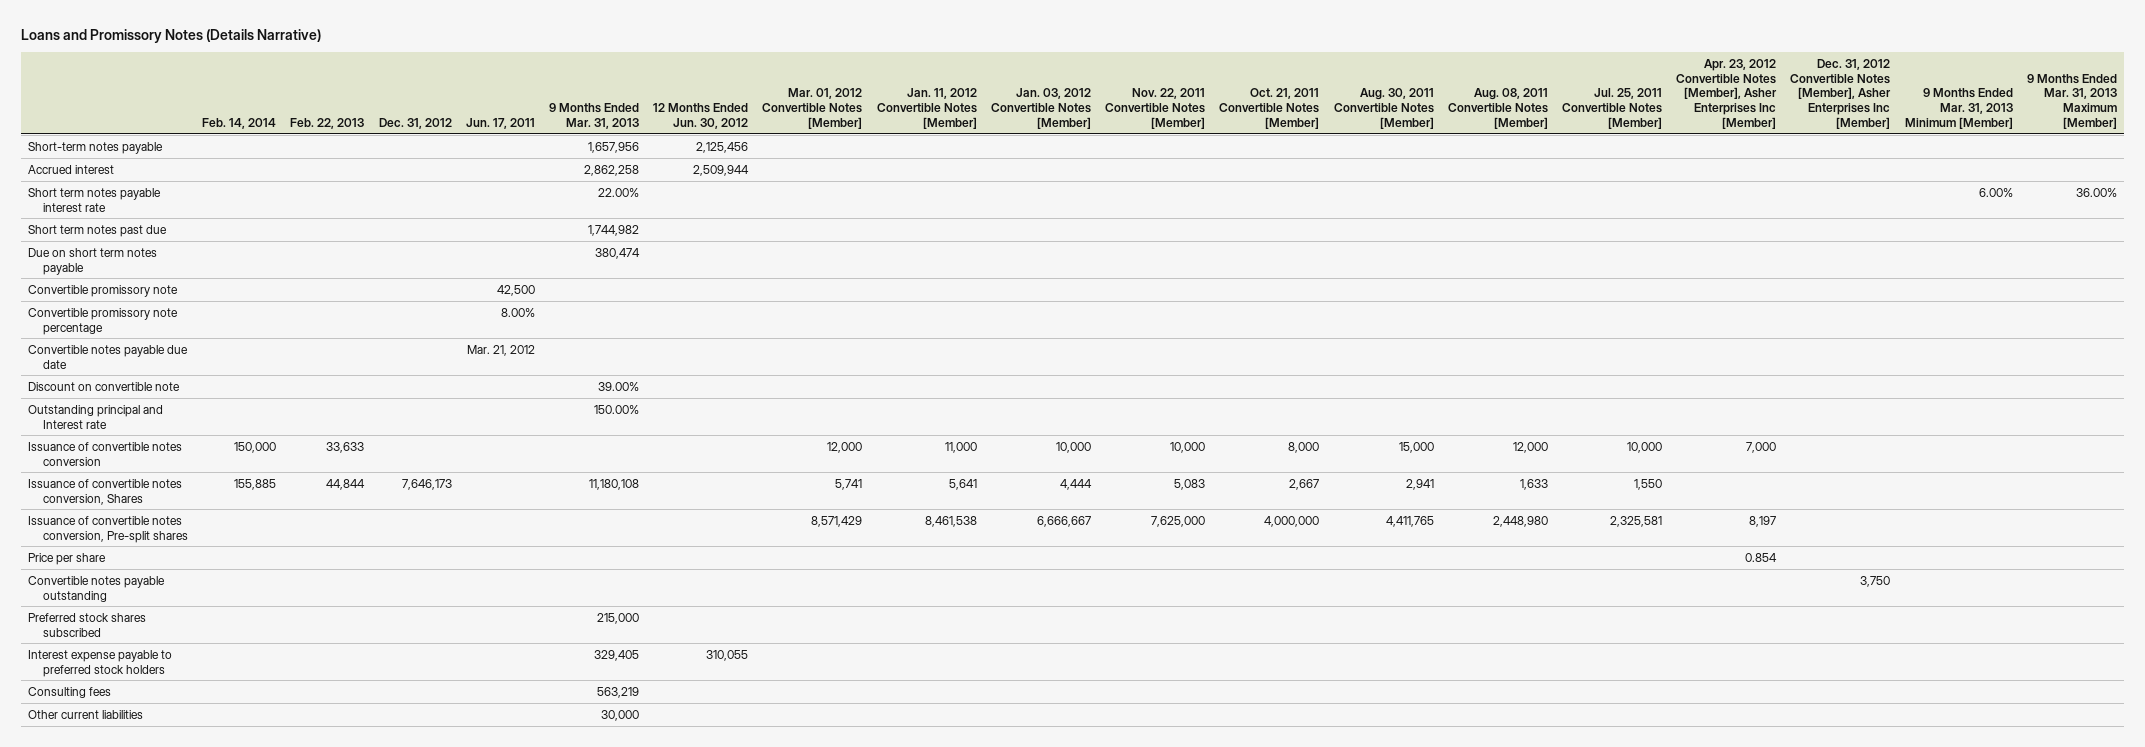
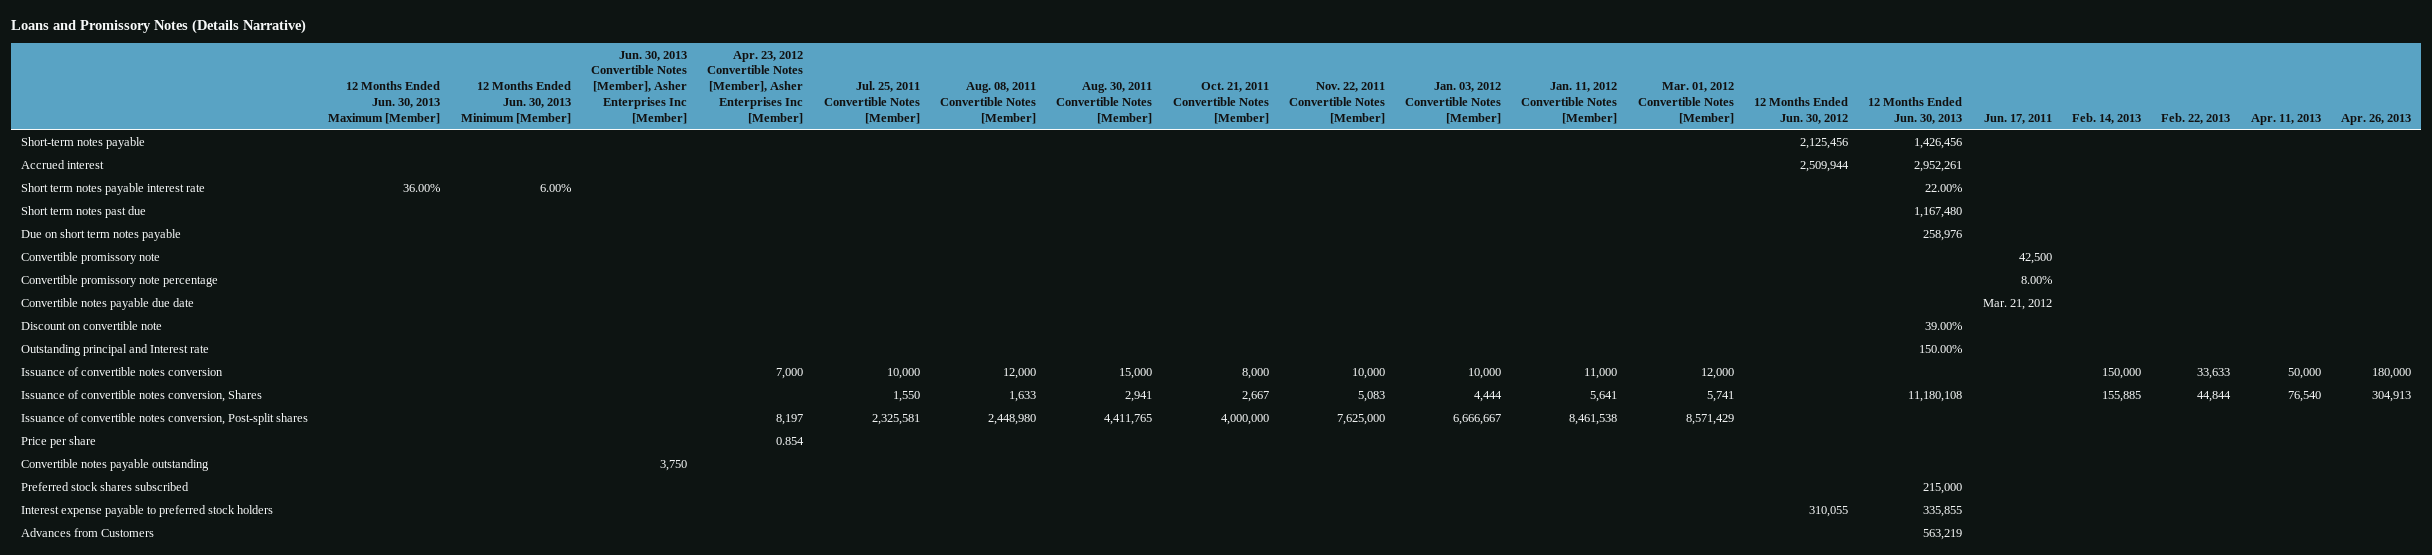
- | Feb. 14, 2014 | Feb. 22, 2013 | Dec. 31, 2012 | Jun. 17, 2011 | 9 Months Ended Mar. 31, 2013 | 12 Months Ended Jun. 30, 2012 | Mar. 01, 2012 Convertible Notes [Member] | Jan. 11, 2012 Convertible Notes [Member] | Jan. 03, 2012 Convertible Notes [Member] | Nov. 22, 2011 Convertible Notes [Member] | Oct. 21, 2011 Convertible Notes [Member] | Aug. 30, 2011 Convertible Notes [Member] | Aug. 08, 2011 Convertible Notes [Member] | Jul. 25, 2011 Convertible Notes [Member] | Apr. 23, 2012 Convertible Notes [Member], Asher Enterprises Inc [Member] | Dec. 31, 2012 Convertible Notes [Member], Asher Enterprises Inc [Member] | 9 Months Ended Mar. 31, 2013 Minimum [Member] | 9 Months Ended Mar. 31, 2013 Maximum [Member]
+ | 12 Months Ended Jun. 30, 2013 Maximum [Member] | 12 Months Ended Jun. 30, 2013 Minimum [Member] | Jun. 30, 2013 Convertible Notes [Member], Asher Enterprises Inc [Member] | Apr. 23, 2012 Convertible Notes [Member], Asher Enterprises Inc [Member] | Jul. 25, 2011 Convertible Notes [Member] | Aug. 08, 2011 Convertible Notes [Member] | Aug. 30, 2011 Convertible Notes [Member] | Oct. 21, 2011 Convertible Notes [Member] | Nov. 22, 2011 Convertible Notes [Member] | Jan. 03, 2012 Convertible Notes [Member] | Jan. 11, 2012 Convertible Notes [Member] | Mar. 01, 2012 Convertible Notes [Member] | 12 Months Ended Jun. 30, 2012 | 12 Months Ended Jun. 30, 2013 | Jun. 17, 2011 | Feb. 14, 2013 | Feb. 22, 2013 | Apr. 11, 2013 | Apr. 26, 2013
- Issuance of convertible notes conversion, Pre-split shares | | | | | | | 8,571,429 | 8,461,538 | 6,666,667 | 7,625,000 | 4,000,000 | 4,411,765 | 2,448,980 | 2,325,581 | 8,197 | | |
+ Issuance of convertible notes conversion, Post-split shares | | | | 8,197 | 2,325,581 | 2,448,980 | 4,411,765 | 4,000,000 | 7,625,000 | 6,666,667 | 8,461,538 | 8,571,429 | | | | | | |
- Consulting fees | | | | | 563,219 | | | | | | | | | | | | |
- Other current liabilities | | | | | 30,000 | | | | | | | | | | | | |
+ Advances from Customers | | | | | | | | | | | | | | 563,219 | | | | |

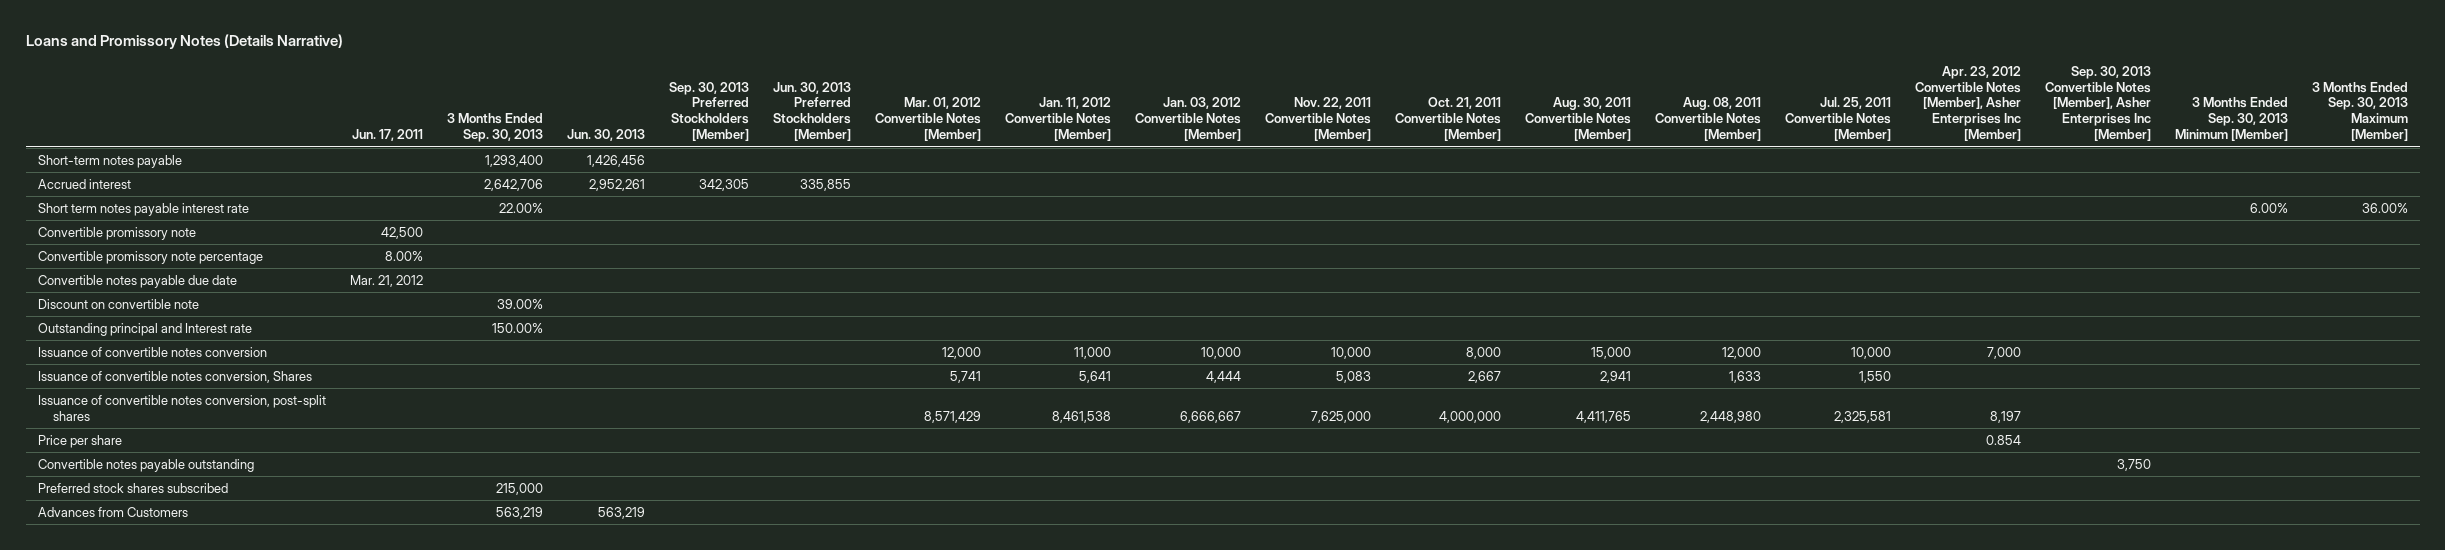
- | 12 Months Ended Jun. 30, 2013 Maximum [Member] | 12 Months Ended Jun. 30, 2013 Minimum [Member] | Jun. 30, 2013 Convertible Notes [Member], Asher Enterprises Inc [Member] | Apr. 23, 2012 Convertible Notes [Member], Asher Enterprises Inc [Member] | Jul. 25, 2011 Convertible Notes [Member] | Aug. 08, 2011 Convertible Notes [Member] | Aug. 30, 2011 Convertible Notes [Member] | Oct. 21, 2011 Convertible Notes [Member] | Nov. 22, 2011 Convertible Notes [Member] | Jan. 03, 2012 Convertible Notes [Member] | Jan. 11, 2012 Convertible Notes [Member] | Mar. 01, 2012 Convertible Notes [Member] | 12 Months Ended Jun. 30, 2012 | 12 Months Ended Jun. 30, 2013 | Jun. 17, 2011 | Feb. 14, 2013 | Feb. 22, 2013 | Apr. 11, 2013 | Apr. 26, 2013
+ | Jun. 17, 2011 | 3 Months Ended Sep. 30, 2013 | Jun. 30, 2013 | Sep. 30, 2013 Preferred Stockholders [Member] | Jun. 30, 2013 Preferred Stockholders [Member] | Mar. 01, 2012 Convertible Notes [Member] | Jan. 11, 2012 Convertible Notes [Member] | Jan. 03, 2012 Convertible Notes [Member] | Nov. 22, 2011 Convertible Notes [Member] | Oct. 21, 2011 Convertible Notes [Member] | Aug. 30, 2011 Convertible Notes [Member] | Aug. 08, 2011 Convertible Notes [Member] | Jul. 25, 2011 Convertible Notes [Member] | Apr. 23, 2012 Convertible Notes [Member], Asher Enterprises Inc [Member] | Sep. 30, 2013 Convertible Notes [Member], Asher Enterprises Inc [Member] | 3 Months Ended Sep. 30, 2013 Minimum [Member] | 3 Months Ended Sep. 30, 2013 Maximum [Member]
- Short term notes past due | | | | | | | | | | | | | | 1,167,480 | | | | |
- Due on short term notes payable | | | | | | | | | | | | | | 258,976 | | | | |
- Issuance of convertible notes conversion, Post-split shares | | | | 8,197 | 2,325,581 | 2,448,980 | 4,411,765 | 4,000,000 | 7,625,000 | 6,666,667 | 8,461,538 | 8,571,429 | | | | | | |
+ Issuance of convertible notes conversion, post-split shares | | | | | | 8,571,429 | 8,461,538 | 6,666,667 | 7,625,000 | 4,000,000 | 4,411,765 | 2,448,980 | 2,325,581 | 8,197 | | |
- Interest expense payable to preferred stock holders | | | | | | | | | | | | | 310,055 | 335,855 | | | | |

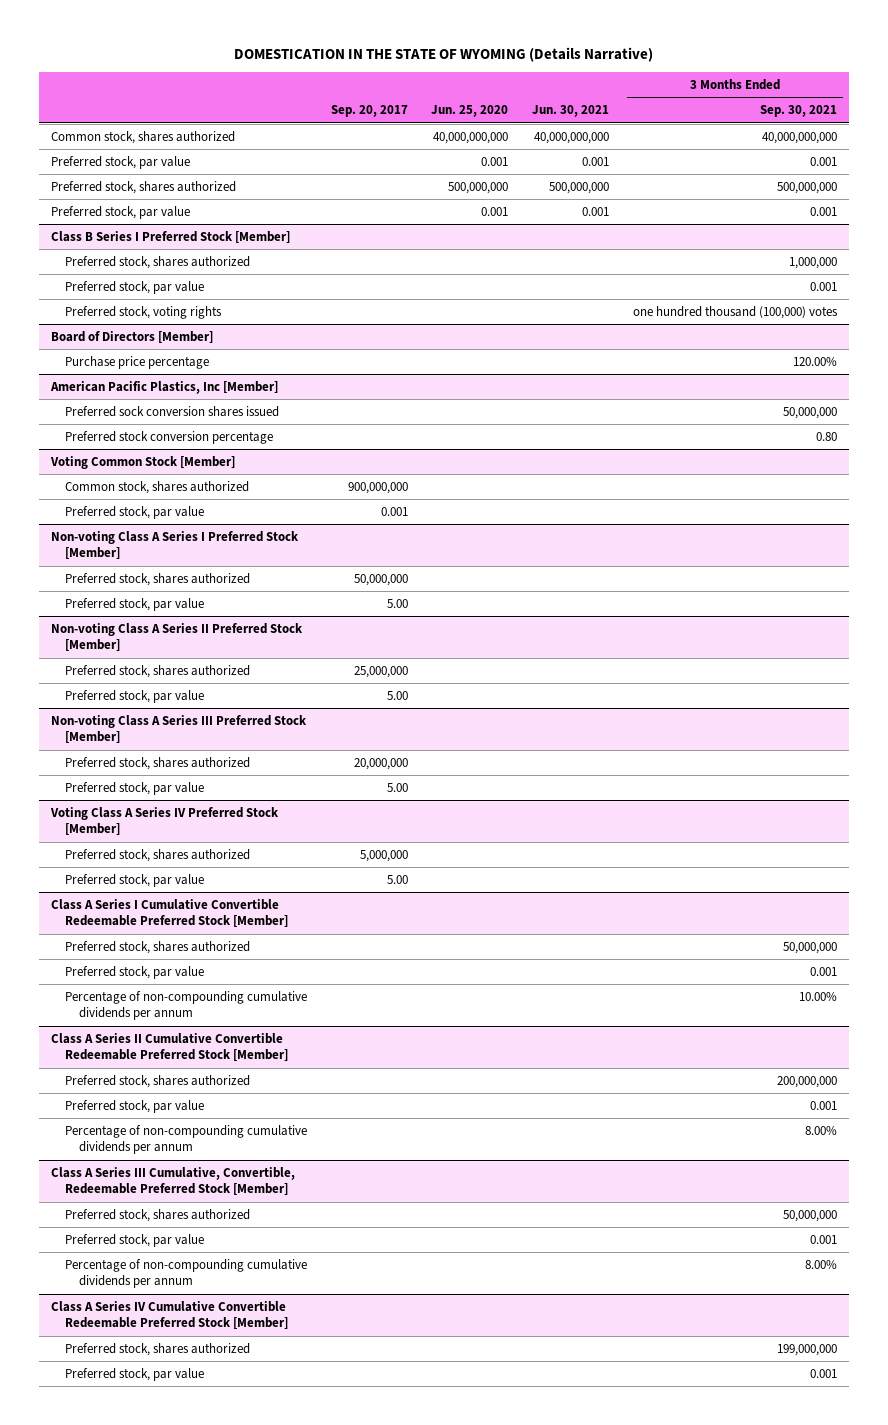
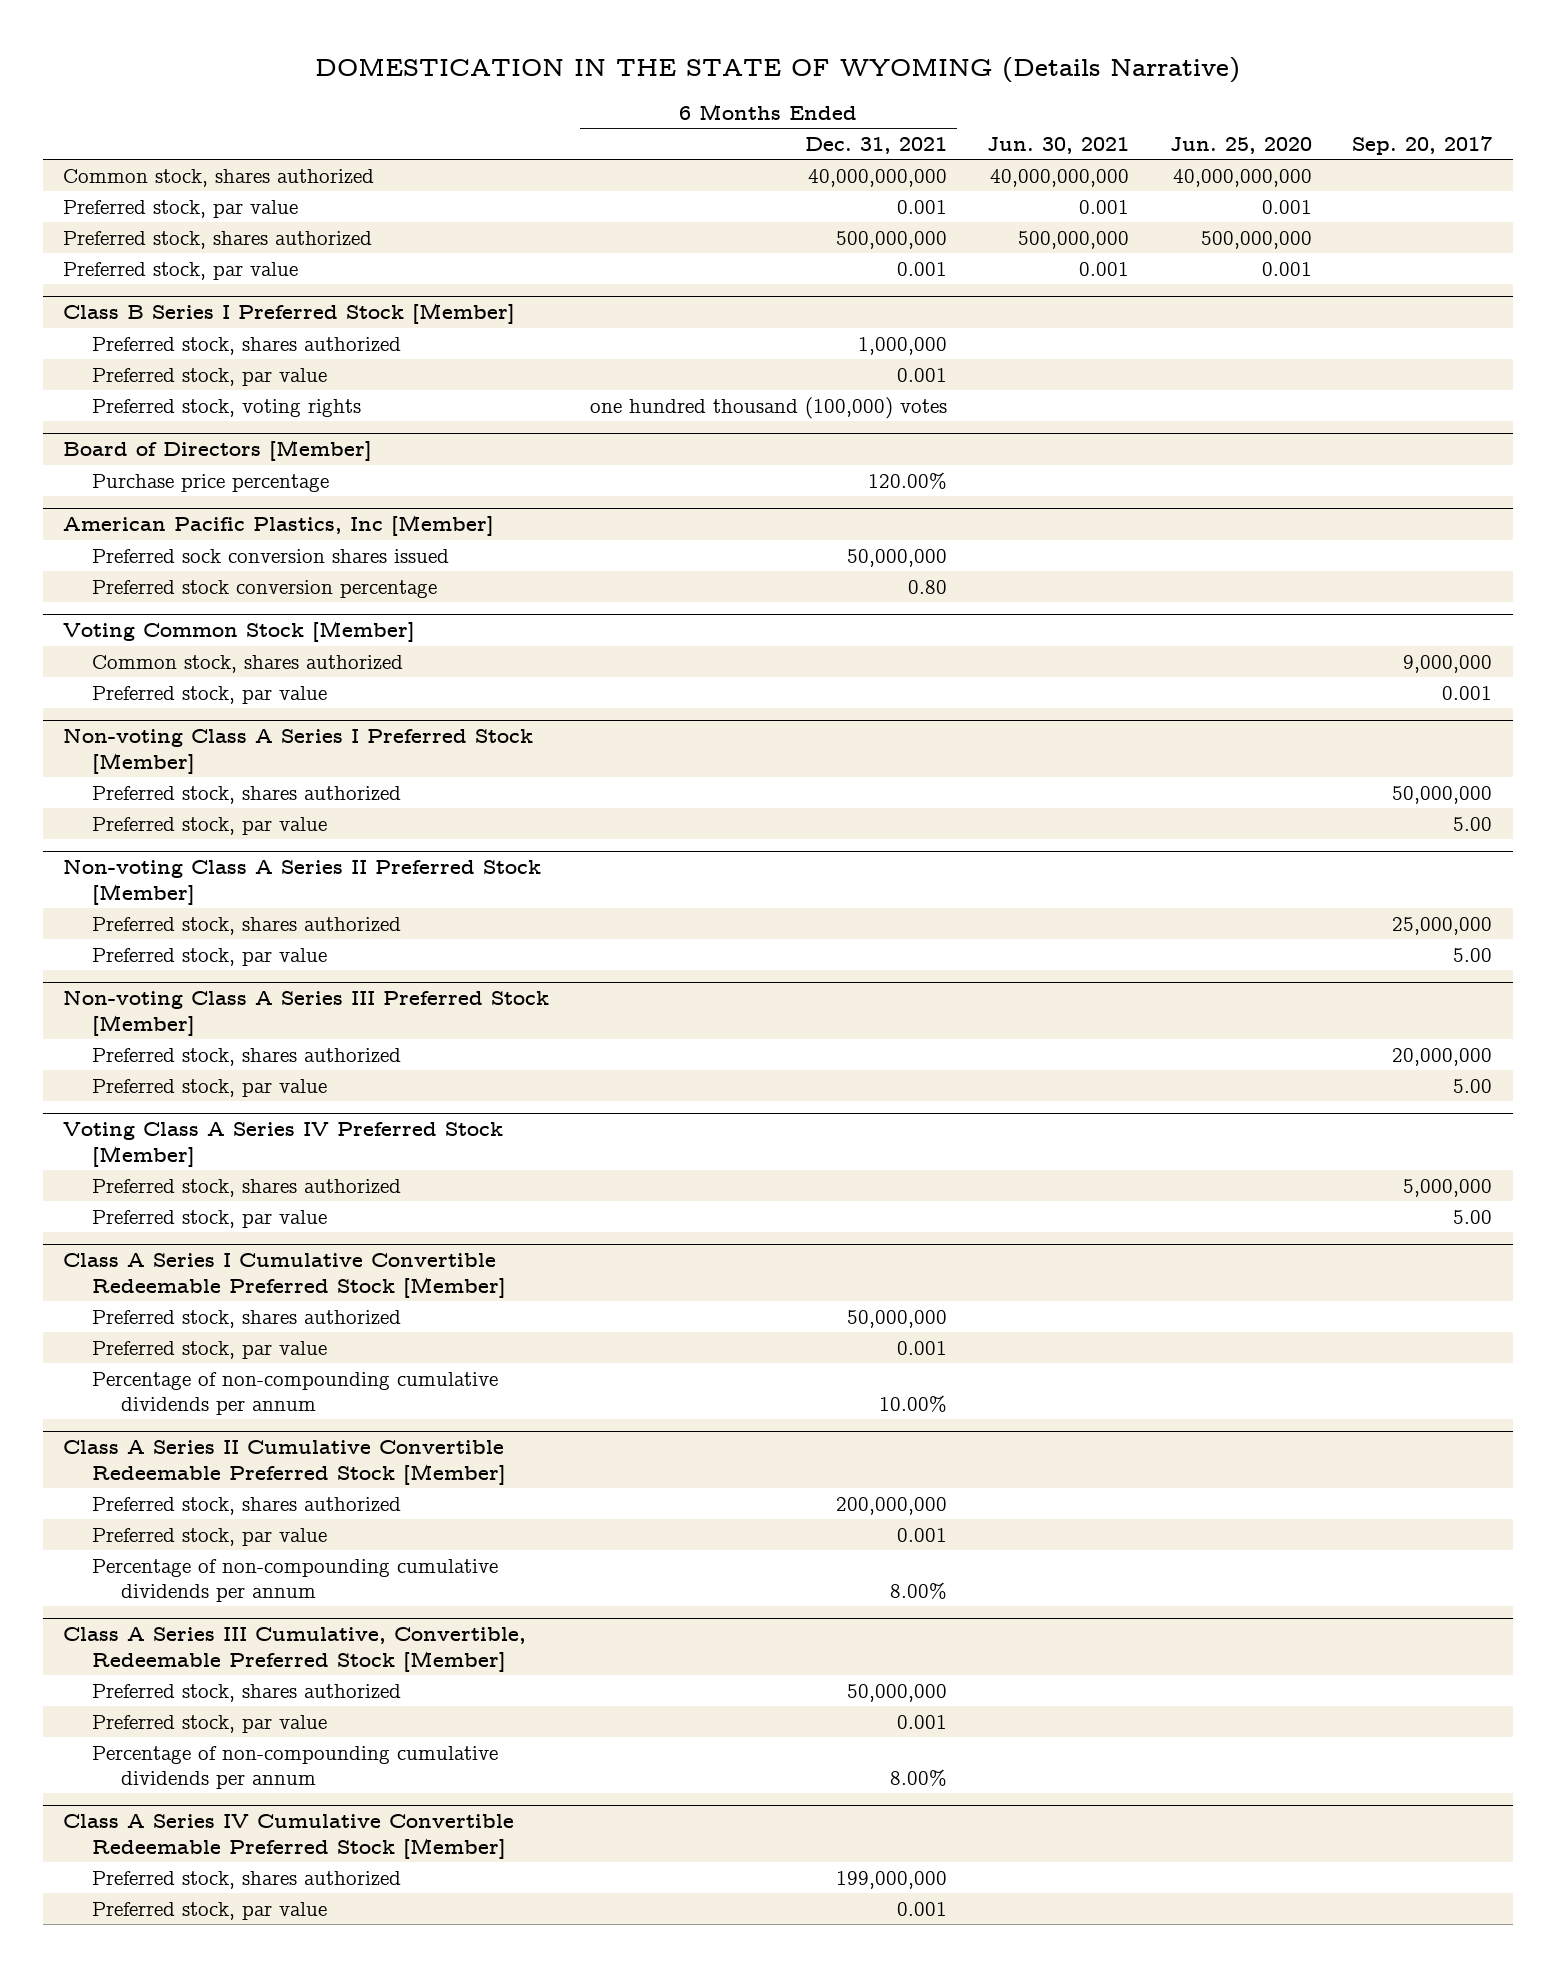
- | Sep. 20, 2017 | Jun. 25, 2020 | Jun. 30, 2021 | 3 Months Ended Sep. 30, 2021
+ | 6 Months Ended Dec. 31, 2021 | Jun. 30, 2021 | Jun. 25, 2020 | Sep. 20, 2017
@ Voting Common Stock [Member]
- Common stock, shares authorized | 900,000,000 | | |
+ Common stock, shares authorized | | | | 9,000,000

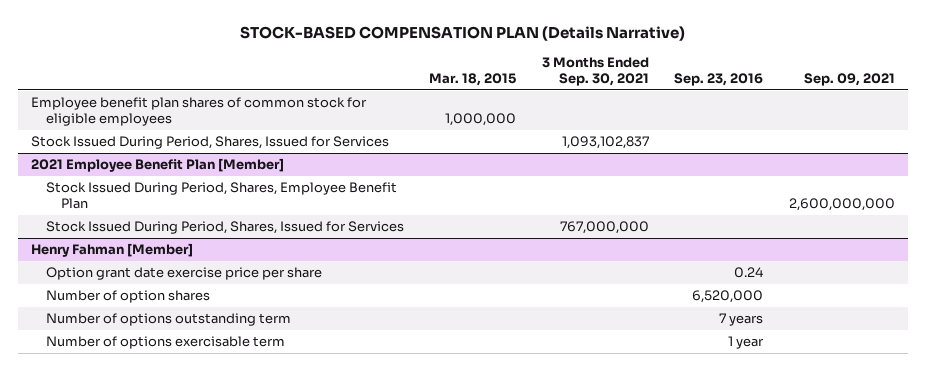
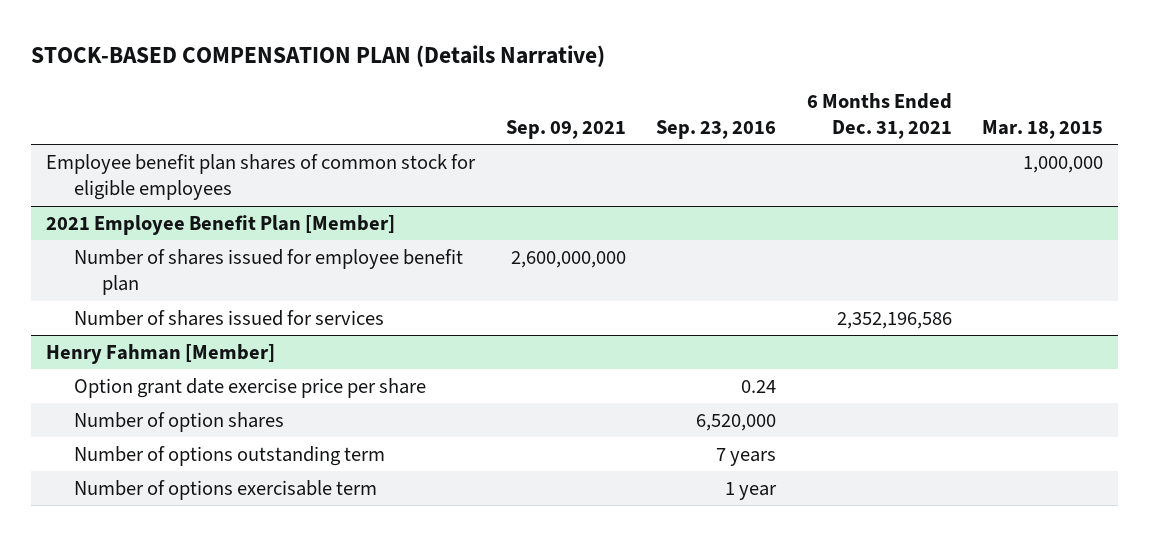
- | Mar. 18, 2015 | 3 Months Ended Sep. 30, 2021 | Sep. 23, 2016 | Sep. 09, 2021
+ | Sep. 09, 2021 | Sep. 23, 2016 | 6 Months Ended Dec. 31, 2021 | Mar. 18, 2015
- Stock Issued During Period, Shares, Issued for Services | | 1,093,102,837 | |
@ 2021 Employee Benefit Plan [Member]
- Stock Issued During Period, Shares, Employee Benefit Plan | | | | 2,600,000,000
- Stock Issued During Period, Shares, Issued for Services | | 767,000,000 | |
+ Number of shares issued for employee benefit plan | 2,600,000,000 | | |
+ Number of shares issued for services | | | 2,352,196,586 |

